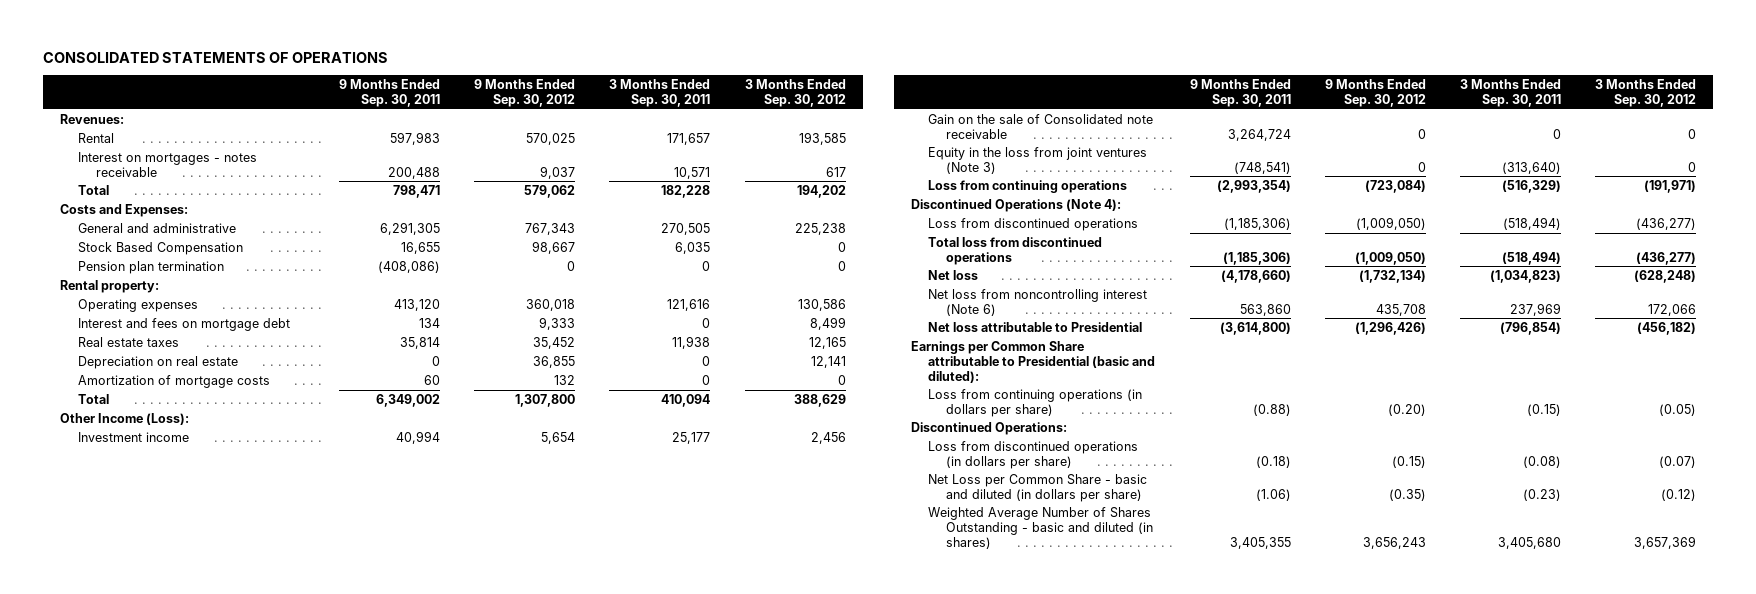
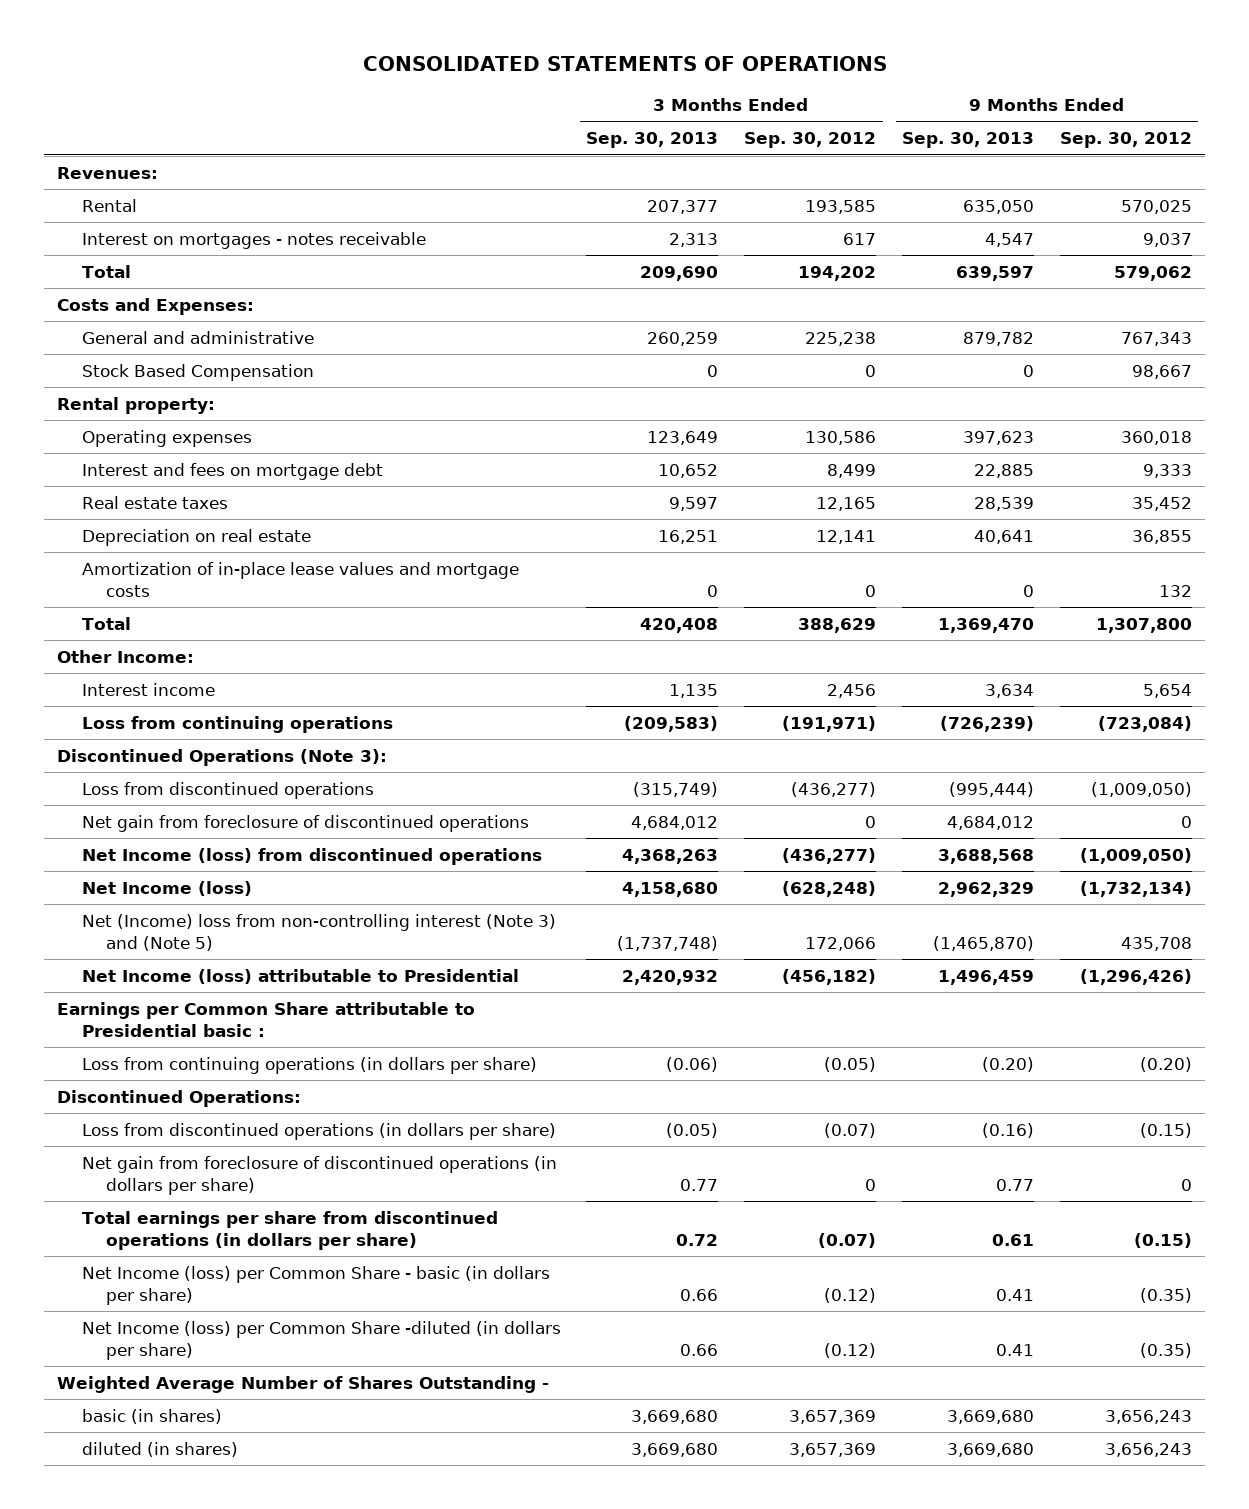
- | 9 Months Ended Sep. 30, 2011 | 9 Months Ended Sep. 30, 2012 | 3 Months Ended Sep. 30, 2011 | 3 Months Ended Sep. 30, 2012
+ | 3 Months Ended Sep. 30, 2013 | 3 Months Ended Sep. 30, 2012 | 9 Months Ended Sep. 30, 2013 | 9 Months Ended Sep. 30, 2012
- Pension plan termination | (408,086) | 0 | 0 | 0
- Amortization of mortgage costs | 60 | 132 | 0 | 0
+ Amortization of in-place lease values and mortgage costs | 0 | 0 | 0 | 132
- Other Income (Loss):
- Investment income | 40,994 | 5,654 | 25,177 | 2,456
- Gain on the sale of Consolidated note receivable | 3,264,724 | 0 | 0 | 0
- Equity in the loss from joint ventures (Note 3) | (748,541) | 0 | (313,640) | 0
+ Other Income:
+ Interest income | 1,135 | 2,456 | 3,634 | 5,654
- Discontinued Operations (Note 4):
+ Discontinued Operations (Note 3):
- Total loss from discontinued operations | (1,185,306) | (1,009,050) | (518,494) | (436,277)
- Net loss | (4,178,660) | (1,732,134) | (1,034,823) | (628,248)
- Net loss from noncontrolling interest (Note 6) | 563,860 | 435,708 | 237,969 | 172,066
- Net loss attributable to Presidential | (3,614,800) | (1,296,426) | (796,854) | (456,182)
- Earnings per Common Share attributable to Presidential (basic and diluted):
+ Net gain from foreclosure of discontinued operations | 4,684,012 | 0 | 4,684,012 | 0
+ Net Income (loss) from discontinued operations | 4,368,263 | (436,277) | 3,688,568 | (1,009,050)
+ Net Income (loss) | 4,158,680 | (628,248) | 2,962,329 | (1,732,134)
+ Net (Income) loss from non-controlling interest (Note 3) and (Note 5) | (1,737,748) | 172,066 | (1,465,870) | 435,708
+ Net Income (loss) attributable to Presidential | 2,420,932 | (456,182) | 1,496,459 | (1,296,426)
+ Earnings per Common Share attributable to Presidential basic :
- Net Loss per Common Share - basic and diluted (in dollars per share) | (1.06) | (0.35) | (0.23) | (0.12)
- Weighted Average Number of Shares Outstanding - basic and diluted (in shares) | 3,405,355 | 3,656,243 | 3,405,680 | 3,657,369
+ Net gain from foreclosure of discontinued operations (in dollars per share) | 0.77 | 0 | 0.77 | 0
+ Total earnings per share from discontinued operations (in dollars per share) | 0.72 | (0.07) | 0.61 | (0.15)
+ Net Income (loss) per Common Share - basic (in dollars per share) | 0.66 | (0.12) | 0.41 | (0.35)
+ Net Income (loss) per Common Share -diluted (in dollars per share) | 0.66 | (0.12) | 0.41 | (0.35)
+ Weighted Average Number of Shares Outstanding -
+ basic (in shares) | 3,669,680 | 3,657,369 | 3,669,680 | 3,656,243
+ diluted (in shares) | 3,669,680 | 3,657,369 | 3,669,680 | 3,656,243

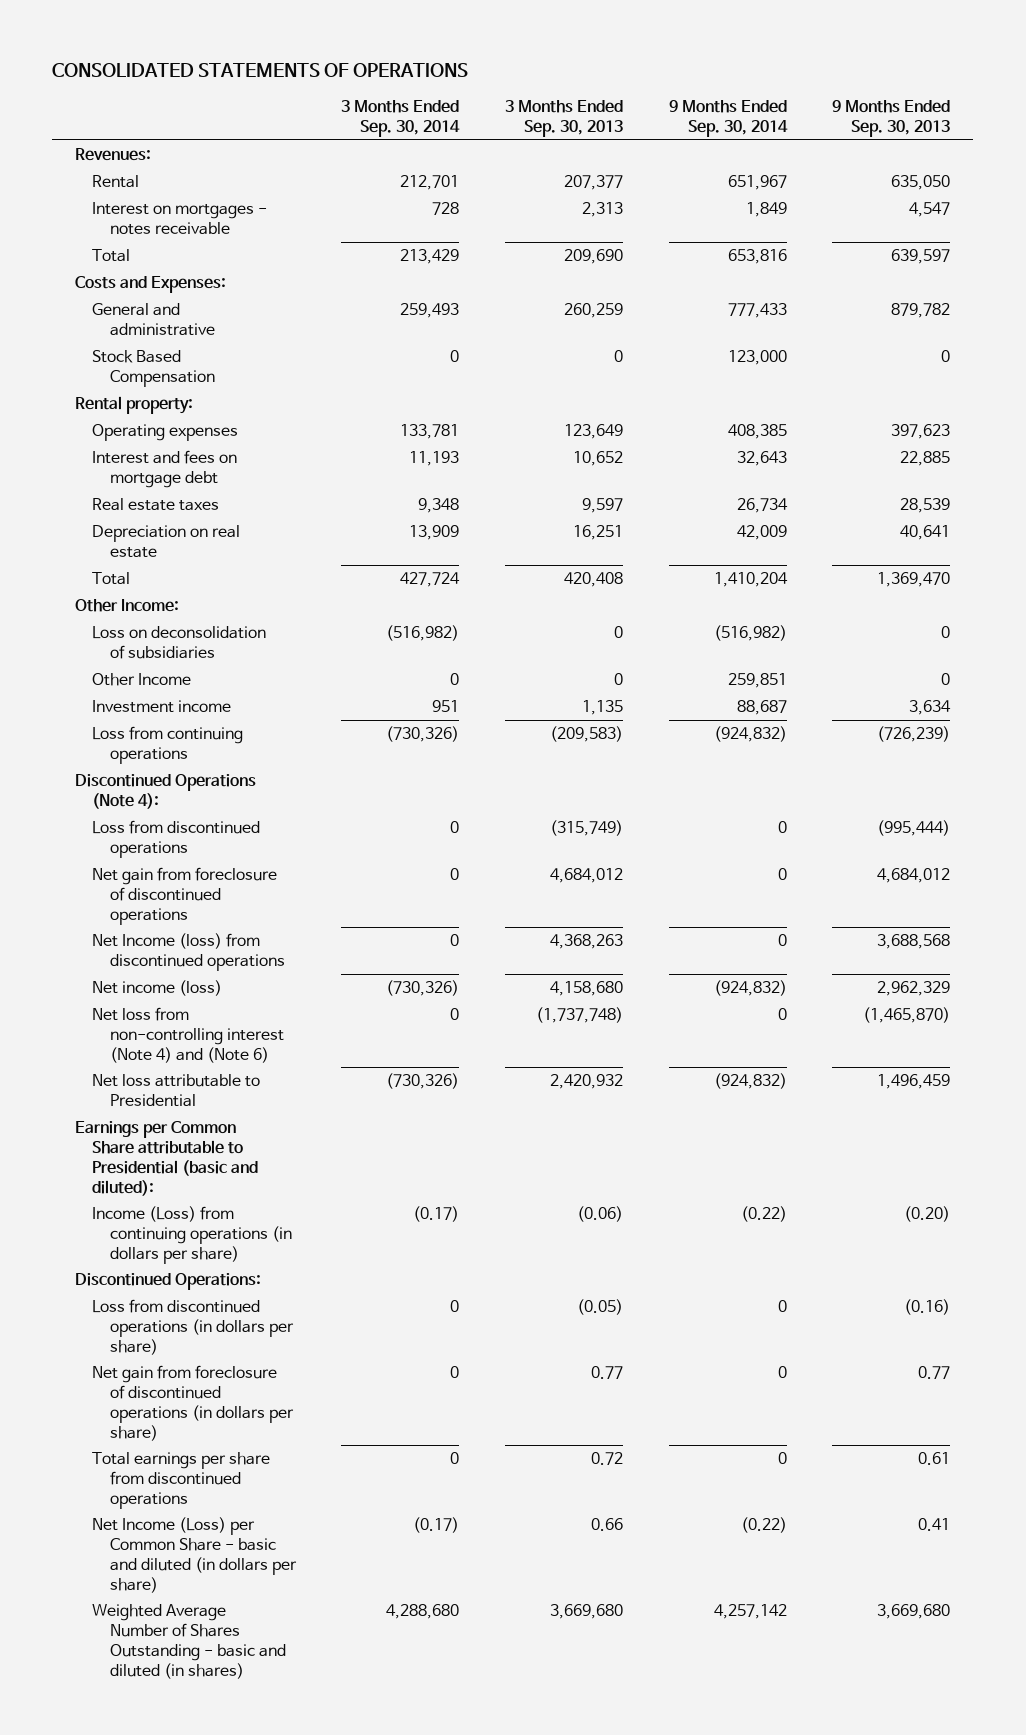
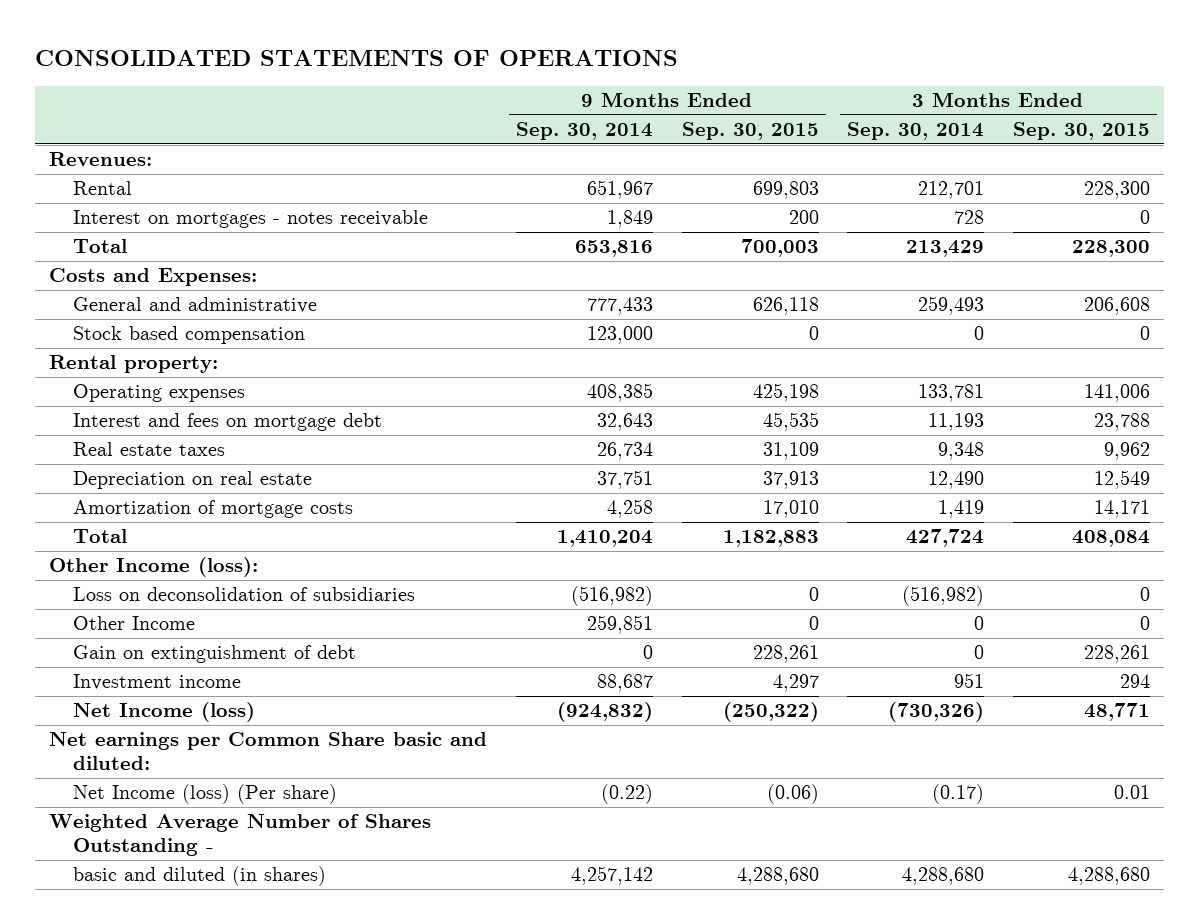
- | 3 Months Ended Sep. 30, 2014 | 3 Months Ended Sep. 30, 2013 | 9 Months Ended Sep. 30, 2014 | 9 Months Ended Sep. 30, 2013
+ | 9 Months Ended Sep. 30, 2014 | 9 Months Ended Sep. 30, 2015 | 3 Months Ended Sep. 30, 2014 | 3 Months Ended Sep. 30, 2015
- Stock Based Compensation | 0 | 0 | 123,000 | 0
+ Stock based compensation | 123,000 | 0 | 0 | 0
- Depreciation on real estate | 13,909 | 16,251 | 42,009 | 40,641
+ Depreciation on real estate | 37,751 | 37,913 | 12,490 | 12,549
+ Amortization of mortgage costs | 4,258 | 17,010 | 1,419 | 14,171
- Other Income:
+ Other Income (loss):
+ Gain on extinguishment of debt | 0 | 228,261 | 0 | 228,261
- Loss from continuing operations | (730,326) | (209,583) | (924,832) | (726,239)
- Discontinued Operations (Note 4):
- Loss from discontinued operations | 0 | (315,749) | 0 | (995,444)
- Net gain from foreclosure of discontinued operations | 0 | 4,684,012 | 0 | 4,684,012
- Net Income (loss) from discontinued operations | 0 | 4,368,263 | 0 | 3,688,568
- Net income (loss) | (730,326) | 4,158,680 | (924,832) | 2,962,329
- Net loss from non-controlling interest (Note 4) and (Note 6) | 0 | (1,737,748) | 0 | (1,465,870)
- Net loss attributable to Presidential | (730,326) | 2,420,932 | (924,832) | 1,496,459
- Earnings per Common Share attributable to Presidential (basic and diluted):
- Income (Loss) from continuing operations (in dollars per share) | (0.17) | (0.06) | (0.22) | (0.20)
- Discontinued Operations:
- Loss from discontinued operations (in dollars per share) | 0 | (0.05) | 0 | (0.16)
- Net gain from foreclosure of discontinued operations (in dollars per share) | 0 | 0.77 | 0 | 0.77
- Total earnings per share from discontinued operations | 0 | 0.72 | 0 | 0.61
- Net Income (Loss) per Common Share - basic and diluted (in dollars per share) | (0.17) | 0.66 | (0.22) | 0.41
- Weighted Average Number of Shares Outstanding - basic and diluted (in shares) | 4,288,680 | 3,669,680 | 4,257,142 | 3,669,680
+ Net Income (loss) | (924,832) | (250,322) | (730,326) | 48,771
+ Net earnings per Common Share basic and diluted:
+ Net Income (loss) (Per share) | (0.22) | (0.06) | (0.17) | 0.01
+ Weighted Average Number of Shares Outstanding -
+ basic and diluted (in shares) | 4,257,142 | 4,288,680 | 4,288,680 | 4,288,680

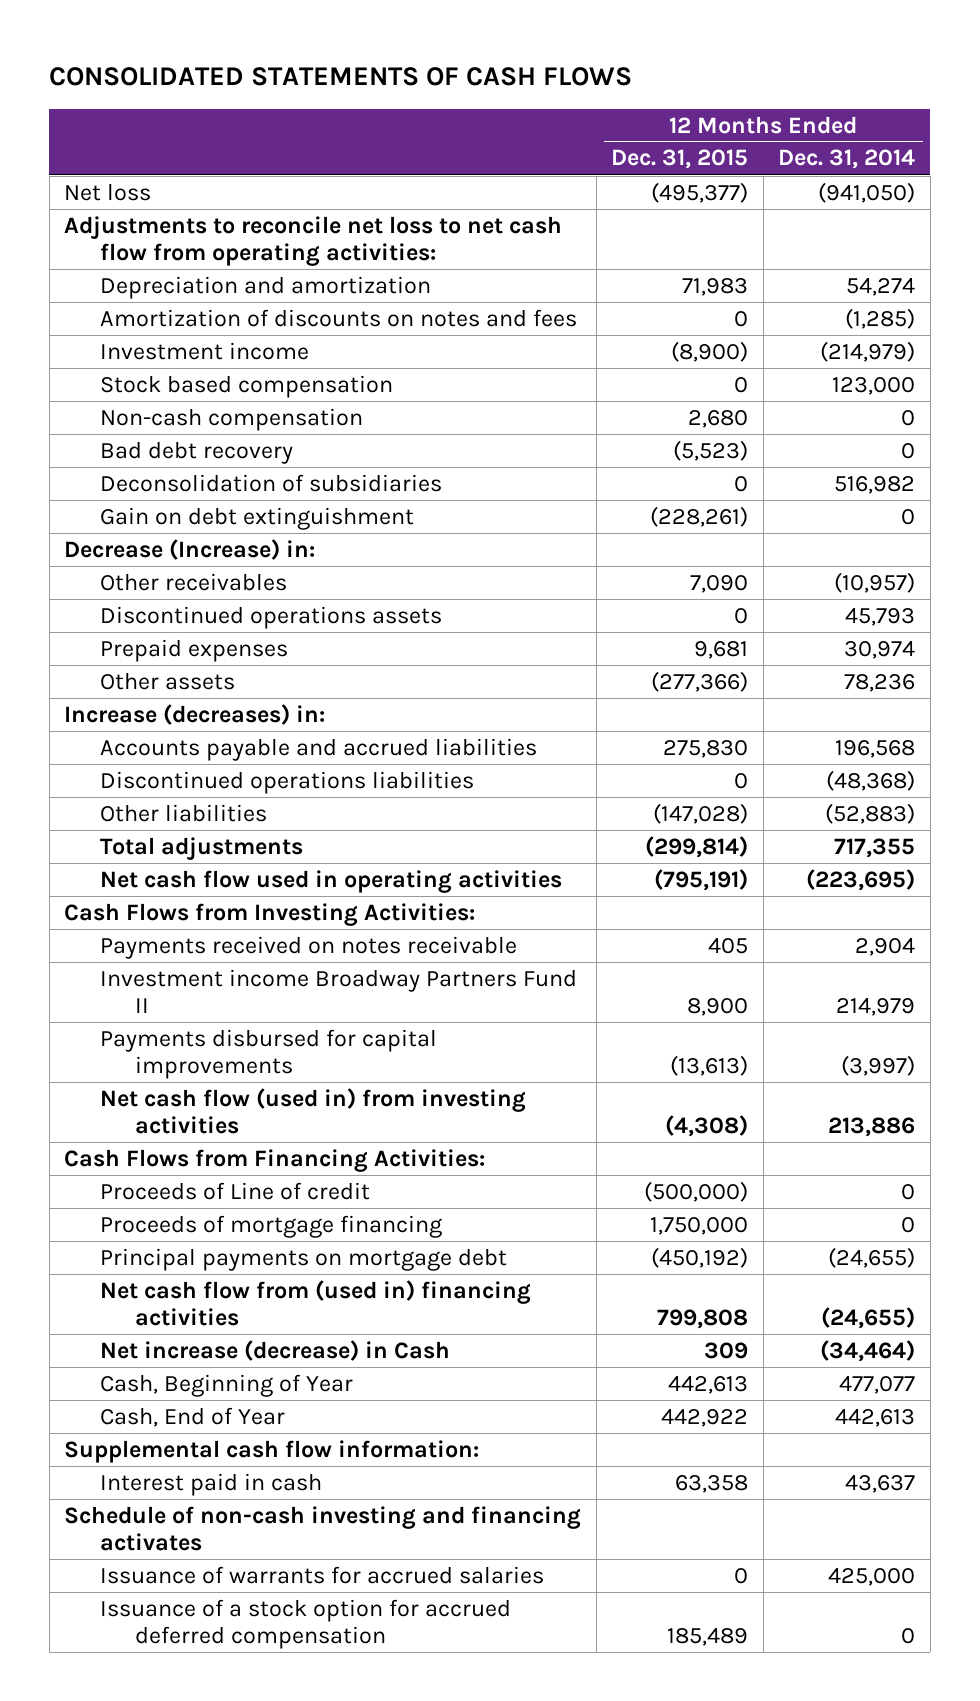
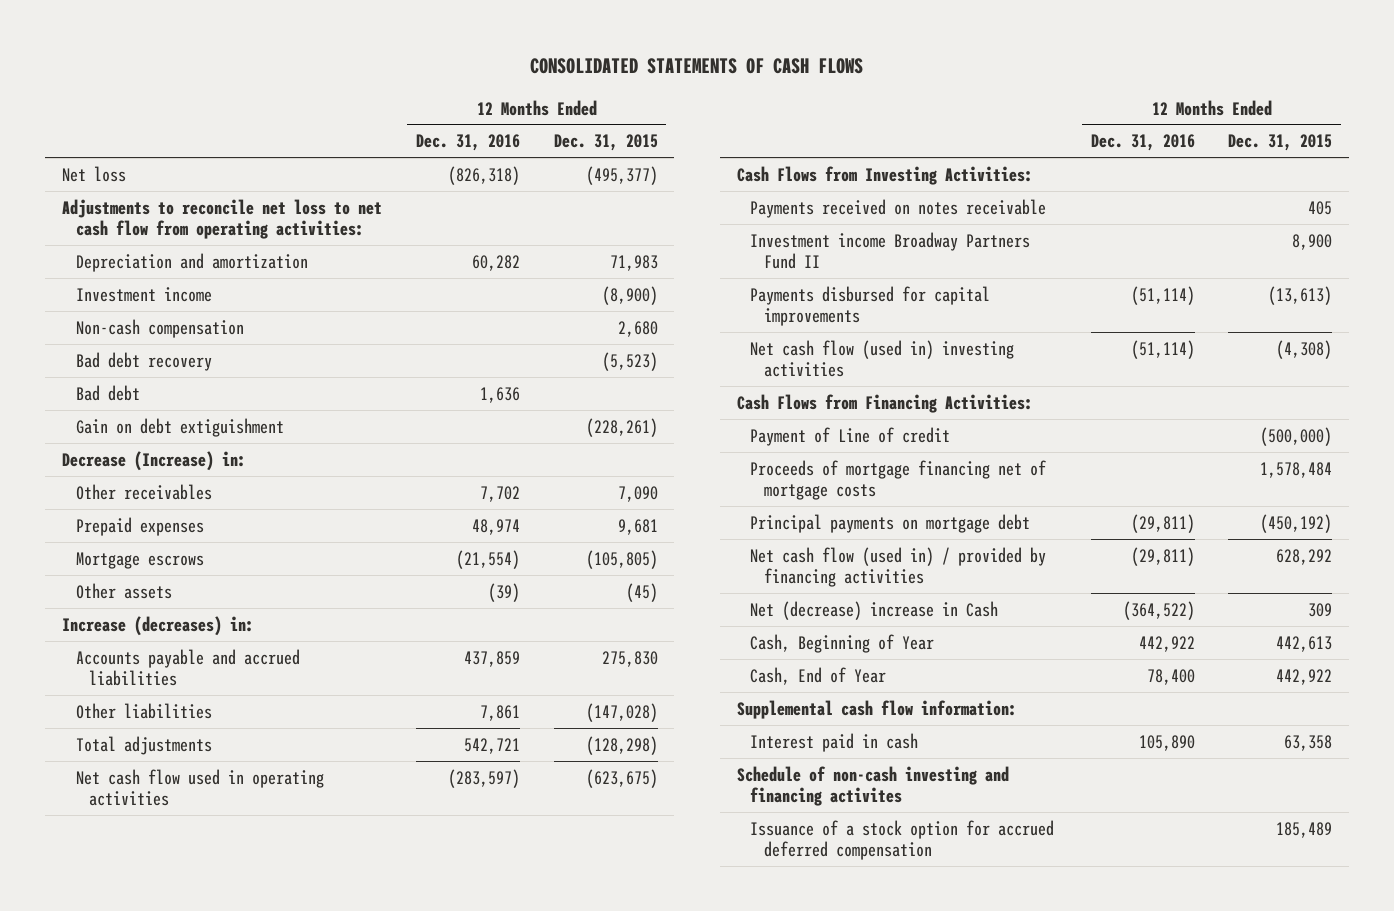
- | 12 Months Ended Dec. 31, 2015 | 12 Months Ended Dec. 31, 2014
+ | 12 Months Ended Dec. 31, 2016 | 12 Months Ended Dec. 31, 2015
- Amortization of discounts on notes and fees | 0 | (1,285)
- Stock based compensation | 0 | 123,000
- Deconsolidation of subsidiaries | 0 | 516,982
- Gain on debt extinguishment | (228,261) | 0
+ Bad debt | 1,636 |
+ Gain on debt extiguishment | | (228,261)
- Discontinued operations assets | 0 | 45,793
- Other assets | (277,366) | 78,236
+ Mortgage escrows | (21,554) | (105,805)
+ Other assets | (39) | (45)
- Discontinued operations liabilities | 0 | (48,368)
- Total adjustments | (299,814) | 717,355
- Net cash flow used in operating activities | (795,191) | (223,695)
+ Total adjustments | 542,721 | (128,298)
+ Net cash flow used in operating activities | (283,597) | (623,675)
- Net cash flow (used in) from investing activities | (4,308) | 213,886
+ Net cash flow (used in) investing activities | (51,114) | (4,308)
- Proceeds of Line of credit | (500,000) | 0
- Proceeds of mortgage financing | 1,750,000 | 0
+ Payment of Line of credit | | (500,000)
+ Proceeds of mortgage financing net of mortgage costs | | 1,578,484
- Net cash flow from (used in) financing activities | 799,808 | (24,655)
- Net increase (decrease) in Cash | 309 | (34,464)
+ Net cash flow (used in) / provided by financing activities | (29,811) | 628,292
+ Net (decrease) increase in Cash | (364,522) | 309
- Schedule of non-cash investing and financing activates
- Issuance of warrants for accrued salaries | 0 | 425,000
+ Schedule of non-cash investing and financing activites

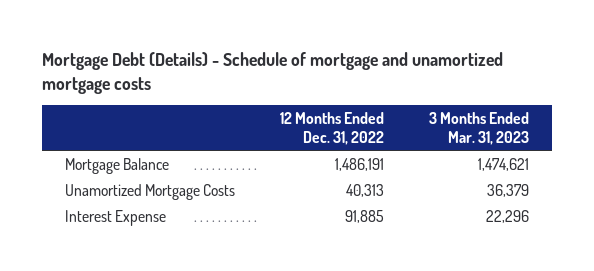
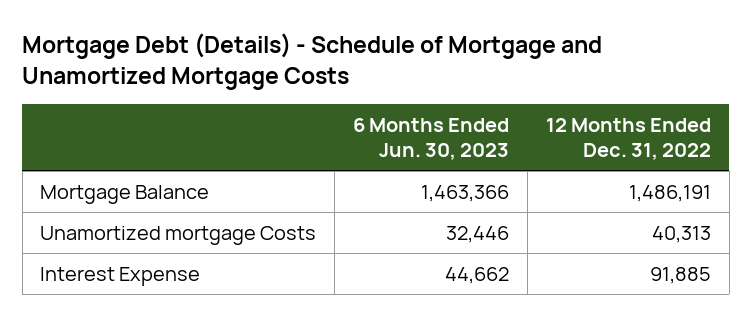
- Mortgage Debt (Details) - Schedule of mortgage and unamortized mortgage costs
+ Mortgage Debt (Details) - Schedule of Mortgage and Unamortized Mortgage Costs
- | 12 Months Ended Dec. 31, 2022 | 3 Months Ended Mar. 31, 2023
+ | 6 Months Ended Jun. 30, 2023 | 12 Months Ended Dec. 31, 2022
- Unamortized Mortgage Costs | 40,313 | 36,379
+ Unamortized mortgage Costs | 32,446 | 40,313

